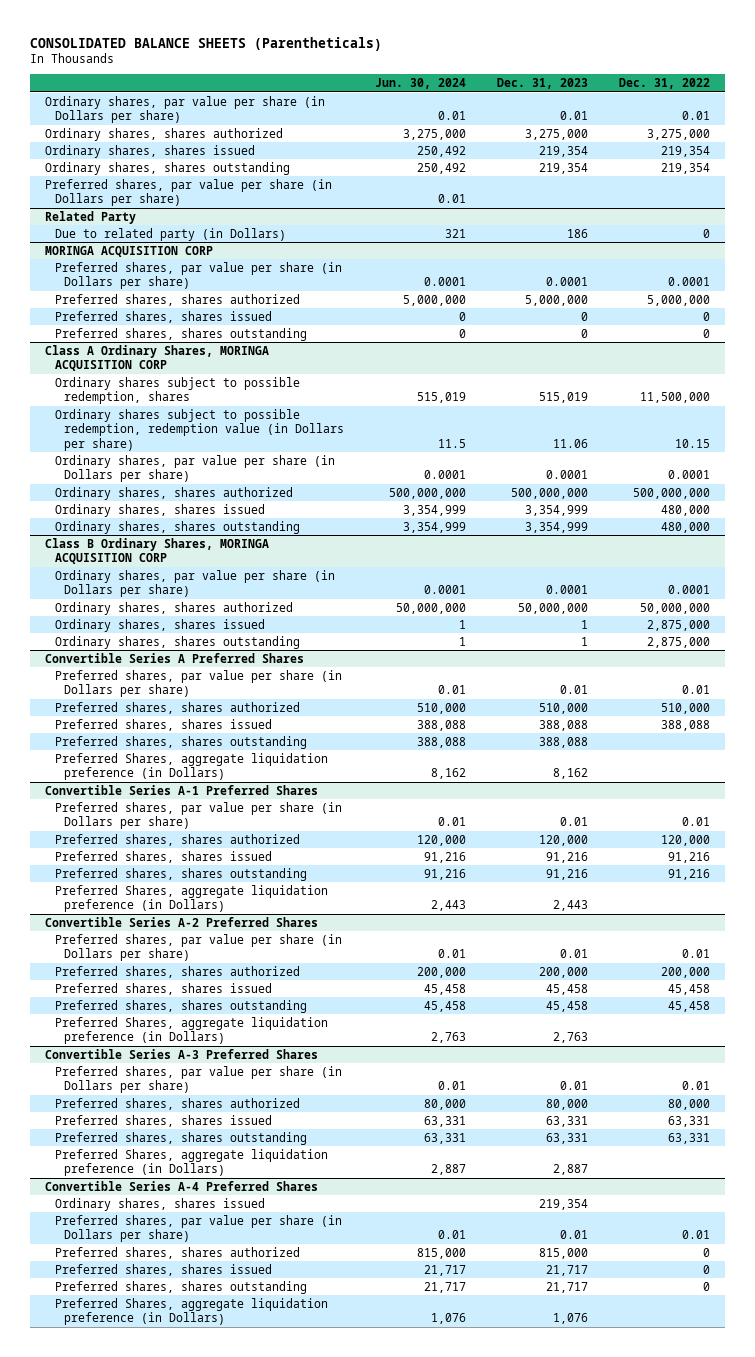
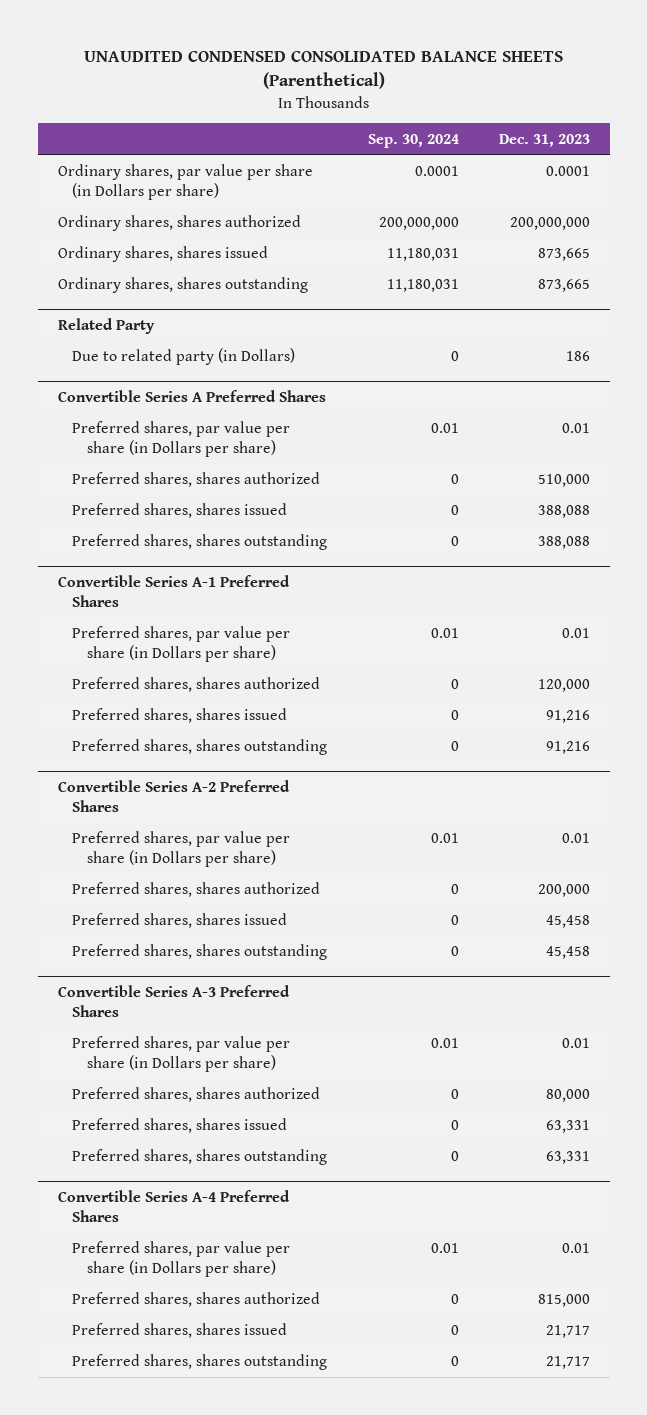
- CONSOLIDATED BALANCE SHEETS (Parentheticals)
+ UNAUDITED CONDENSED CONSOLIDATED BALANCE SHEETS (Parenthetical)
- | Jun. 30, 2024 | Dec. 31, 2023 | Dec. 31, 2022
+ | Sep. 30, 2024 | Dec. 31, 2023
- Ordinary shares, par value per share (in Dollars per share) | 0.01 | 0.01 | 0.01
- Ordinary shares, shares authorized | 3,275,000 | 3,275,000 | 3,275,000
- Ordinary shares, shares issued | 250,492 | 219,354 | 219,354
- Ordinary shares, shares outstanding | 250,492 | 219,354 | 219,354
- Preferred shares, par value per share (in Dollars per share) | 0.01 | |
+ Ordinary shares, par value per share (in Dollars per share) | 0.0001 | 0.0001
+ Ordinary shares, shares authorized | 200,000,000 | 200,000,000
+ Ordinary shares, shares issued | 11,180,031 | 873,665
+ Ordinary shares, shares outstanding | 11,180,031 | 873,665
- MORINGA ACQUISITION CORP
- Preferred shares, par value per share (in Dollars per share) | 0.0001 | 0.0001 | 0.0001
- Preferred shares, shares authorized | 5,000,000 | 5,000,000 | 5,000,000
- Preferred shares, shares issued | 0 | 0 | 0
- Preferred shares, shares outstanding | 0 | 0 | 0
- Class A Ordinary Shares, MORINGA ACQUISITION CORP
- Ordinary shares subject to possible redemption, shares | 515,019 | 515,019 | 11,500,000
- Ordinary shares subject to possible redemption, redemption value (in Dollars per share) | 11.5 | 11.06 | 10.15
- Ordinary shares, par value per share (in Dollars per share) | 0.0001 | 0.0001 | 0.0001
- Ordinary shares, shares authorized | 500,000,000 | 500,000,000 | 500,000,000
- Ordinary shares, shares issued | 3,354,999 | 3,354,999 | 480,000
- Ordinary shares, shares outstanding | 3,354,999 | 3,354,999 | 480,000
- Class B Ordinary Shares, MORINGA ACQUISITION CORP
- Ordinary shares, par value per share (in Dollars per share) | 0.0001 | 0.0001 | 0.0001
- Ordinary shares, shares authorized | 50,000,000 | 50,000,000 | 50,000,000
- Ordinary shares, shares issued | 1 | 1 | 2,875,000
- Ordinary shares, shares outstanding | 1 | 1 | 2,875,000
@ Convertible Series A Preferred Shares
- Preferred Shares, aggregate liquidation preference (in Dollars) | 8,162 | 8,162 |
@ Convertible Series A-1 Preferred Shares
- Preferred Shares, aggregate liquidation preference (in Dollars) | 2,443 | 2,443 |
@ Convertible Series A-2 Preferred Shares
- Preferred Shares, aggregate liquidation preference (in Dollars) | 2,763 | 2,763 |
@ Convertible Series A-3 Preferred Shares
- Preferred Shares, aggregate liquidation preference (in Dollars) | 2,887 | 2,887 |
@ Convertible Series A-4 Preferred Shares
- Ordinary shares, shares issued | | 219,354 |
- Preferred Shares, aggregate liquidation preference (in Dollars) | 1,076 | 1,076 |

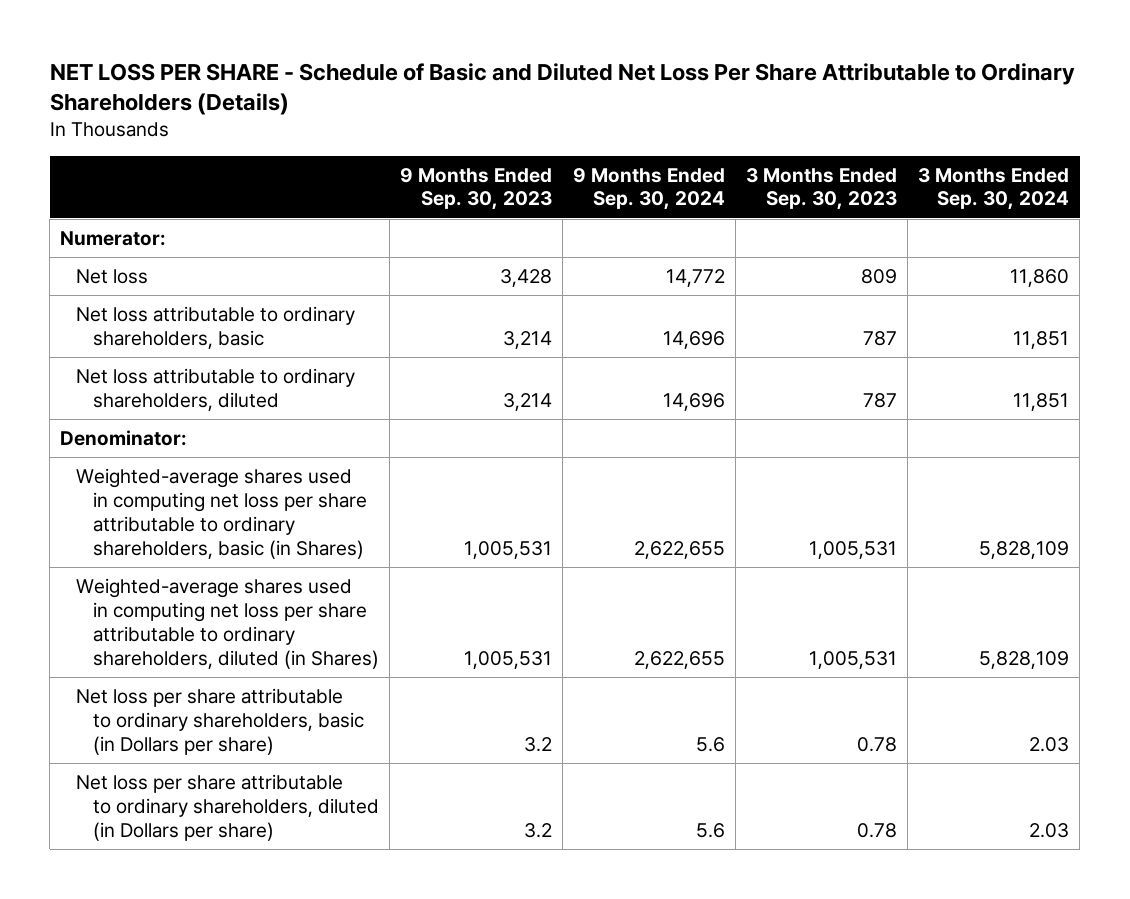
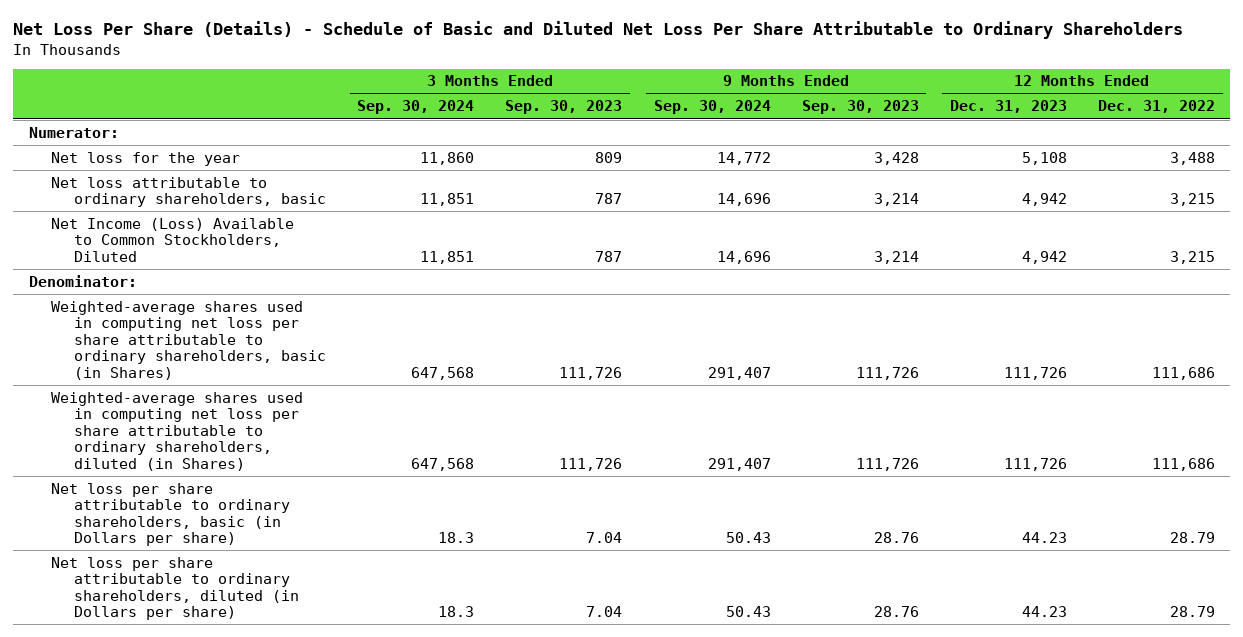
- NET LOSS PER SHARE - Schedule of Basic and Diluted Net Loss Per Share Attributable to Ordinary Shareholders (Details)
+ Net Loss Per Share (Details) - Schedule of Basic and Diluted Net Loss Per Share Attributable to Ordinary Shareholders
- | 9 Months Ended Sep. 30, 2023 | 9 Months Ended Sep. 30, 2024 | 3 Months Ended Sep. 30, 2023 | 3 Months Ended Sep. 30, 2024
+ | 3 Months Ended Sep. 30, 2024 | 3 Months Ended Sep. 30, 2023 | 9 Months Ended Sep. 30, 2024 | 9 Months Ended Sep. 30, 2023 | 12 Months Ended Dec. 31, 2023 | 12 Months Ended Dec. 31, 2022
- Net loss | 3,428 | 14,772 | 809 | 11,860
+ Net loss for the year | 11,860 | 809 | 14,772 | 3,428 | 5,108 | 3,488
- Net loss attributable to ordinary shareholders, diluted | 3,214 | 14,696 | 787 | 11,851
+ Net Income (Loss) Available to Common Stockholders, Diluted | 11,851 | 787 | 14,696 | 3,214 | 4,942 | 3,215
- Weighted-average shares used in computing net loss per share attributable to ordinary shareholders, basic (in Shares) | 1,005,531 | 2,622,655 | 1,005,531 | 5,828,109
- Weighted-average shares used in computing net loss per share attributable to ordinary shareholders, diluted (in Shares) | 1,005,531 | 2,622,655 | 1,005,531 | 5,828,109
- Net loss per share attributable to ordinary shareholders, basic (in Dollars per share) | 3.2 | 5.6 | 0.78 | 2.03
- Net loss per share attributable to ordinary shareholders, diluted (in Dollars per share) | 3.2 | 5.6 | 0.78 | 2.03
+ Weighted-average shares used in computing net loss per share attributable to ordinary shareholders, basic (in Shares) | 647,568 | 111,726 | 291,407 | 111,726 | 111,726 | 111,686
+ Weighted-average shares used in computing net loss per share attributable to ordinary shareholders, diluted (in Shares) | 647,568 | 111,726 | 291,407 | 111,726 | 111,726 | 111,686
+ Net loss per share attributable to ordinary shareholders, basic (in Dollars per share) | 18.3 | 7.04 | 50.43 | 28.76 | 44.23 | 28.79
+ Net loss per share attributable to ordinary shareholders, diluted (in Dollars per share) | 18.3 | 7.04 | 50.43 | 28.76 | 44.23 | 28.79

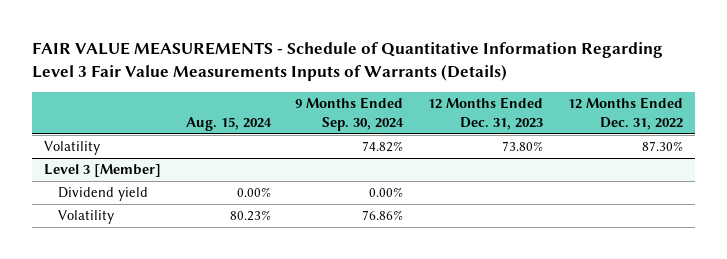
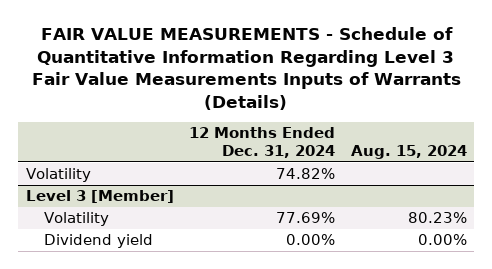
- | Aug. 15, 2024 | 9 Months Ended Sep. 30, 2024 | 12 Months Ended Dec. 31, 2023 | 12 Months Ended Dec. 31, 2022
+ | 12 Months Ended Dec. 31, 2024 | Aug. 15, 2024
@ Level 3 [Member]
moved down: Dividend yield | 0.00% | 0.00%

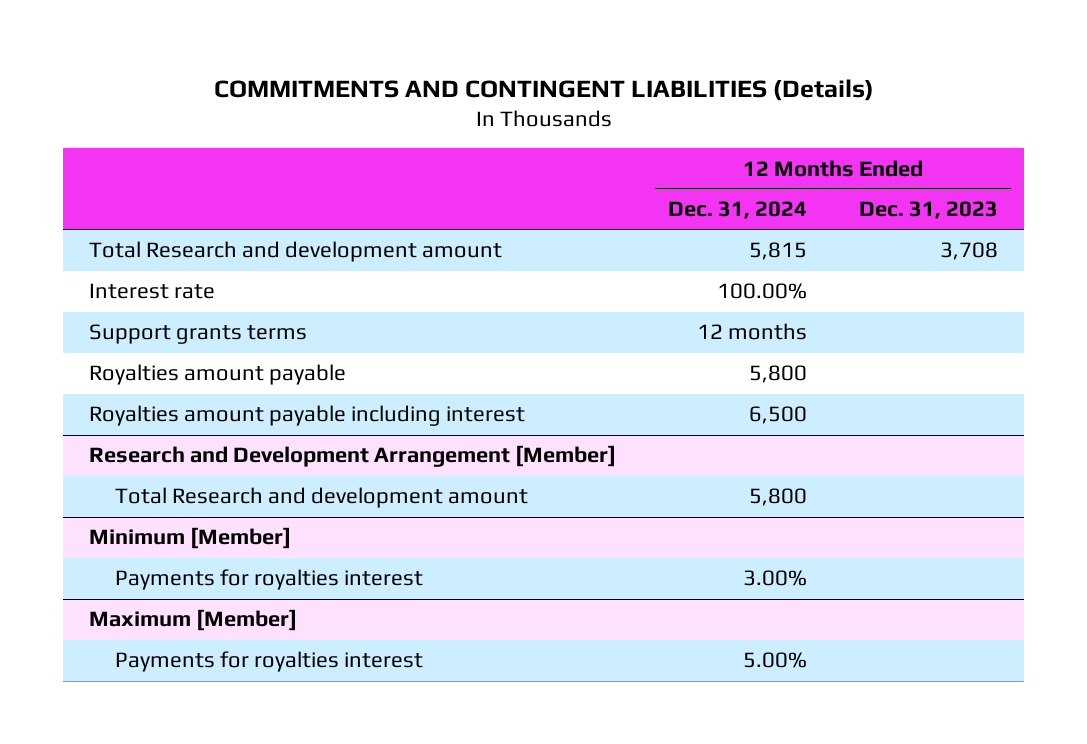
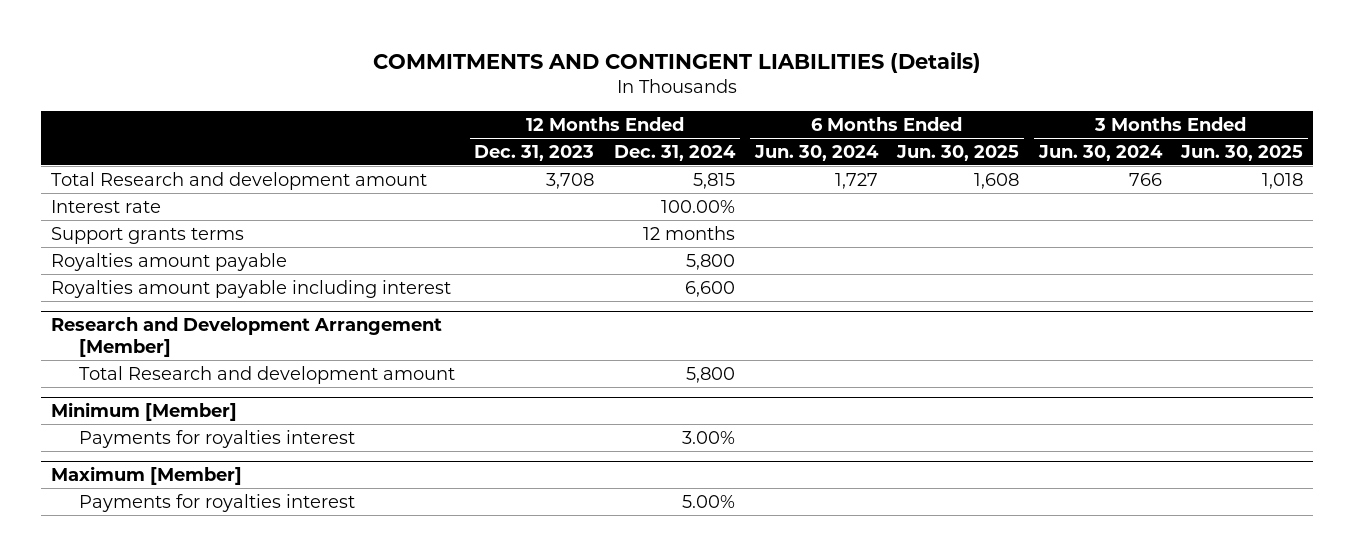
- | 12 Months Ended Dec. 31, 2024 | 12 Months Ended Dec. 31, 2023
+ | 12 Months Ended Dec. 31, 2023 | 12 Months Ended Dec. 31, 2024 | 6 Months Ended Jun. 30, 2024 | 6 Months Ended Jun. 30, 2025 | 3 Months Ended Jun. 30, 2024 | 3 Months Ended Jun. 30, 2025
- Royalties amount payable including interest | 6,500 |
+ Royalties amount payable including interest | | 6,600 | | | |

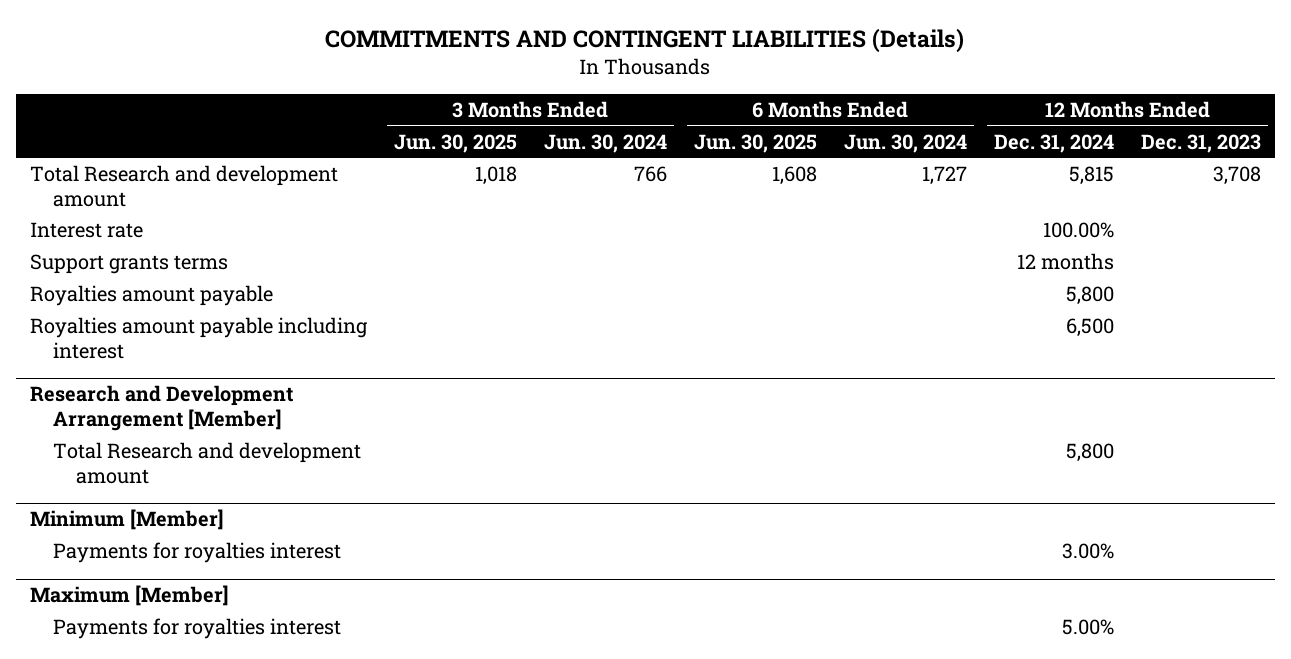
- | 12 Months Ended Dec. 31, 2023 | 12 Months Ended Dec. 31, 2024 | 6 Months Ended Jun. 30, 2024 | 6 Months Ended Jun. 30, 2025 | 3 Months Ended Jun. 30, 2024 | 3 Months Ended Jun. 30, 2025
+ | 3 Months Ended Jun. 30, 2025 | 3 Months Ended Jun. 30, 2024 | 6 Months Ended Jun. 30, 2025 | 6 Months Ended Jun. 30, 2024 | 12 Months Ended Dec. 31, 2024 | 12 Months Ended Dec. 31, 2023
- Royalties amount payable including interest | | 6,600 | | | |
+ Royalties amount payable including interest | | | | | 6,500 |

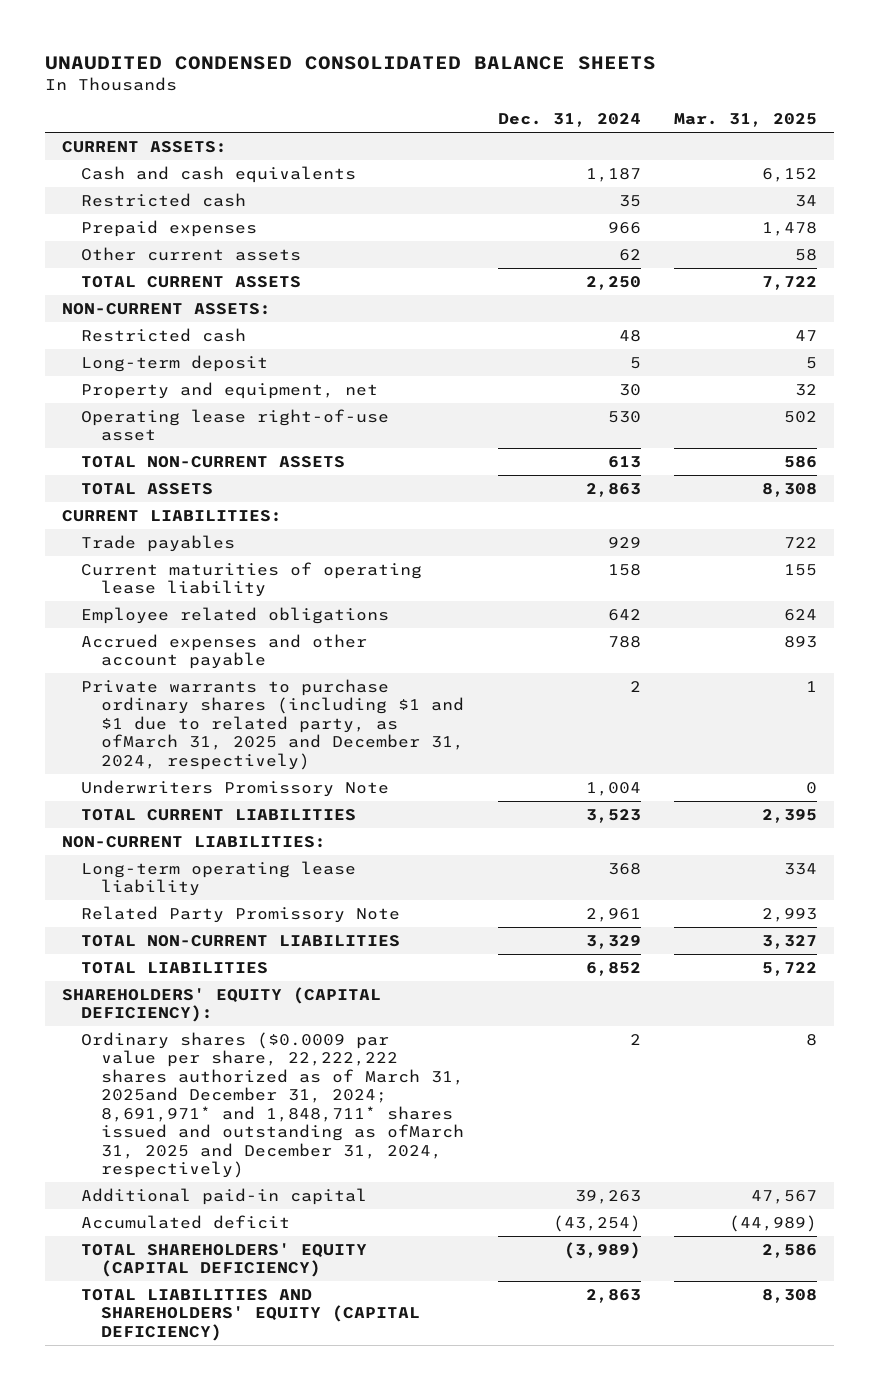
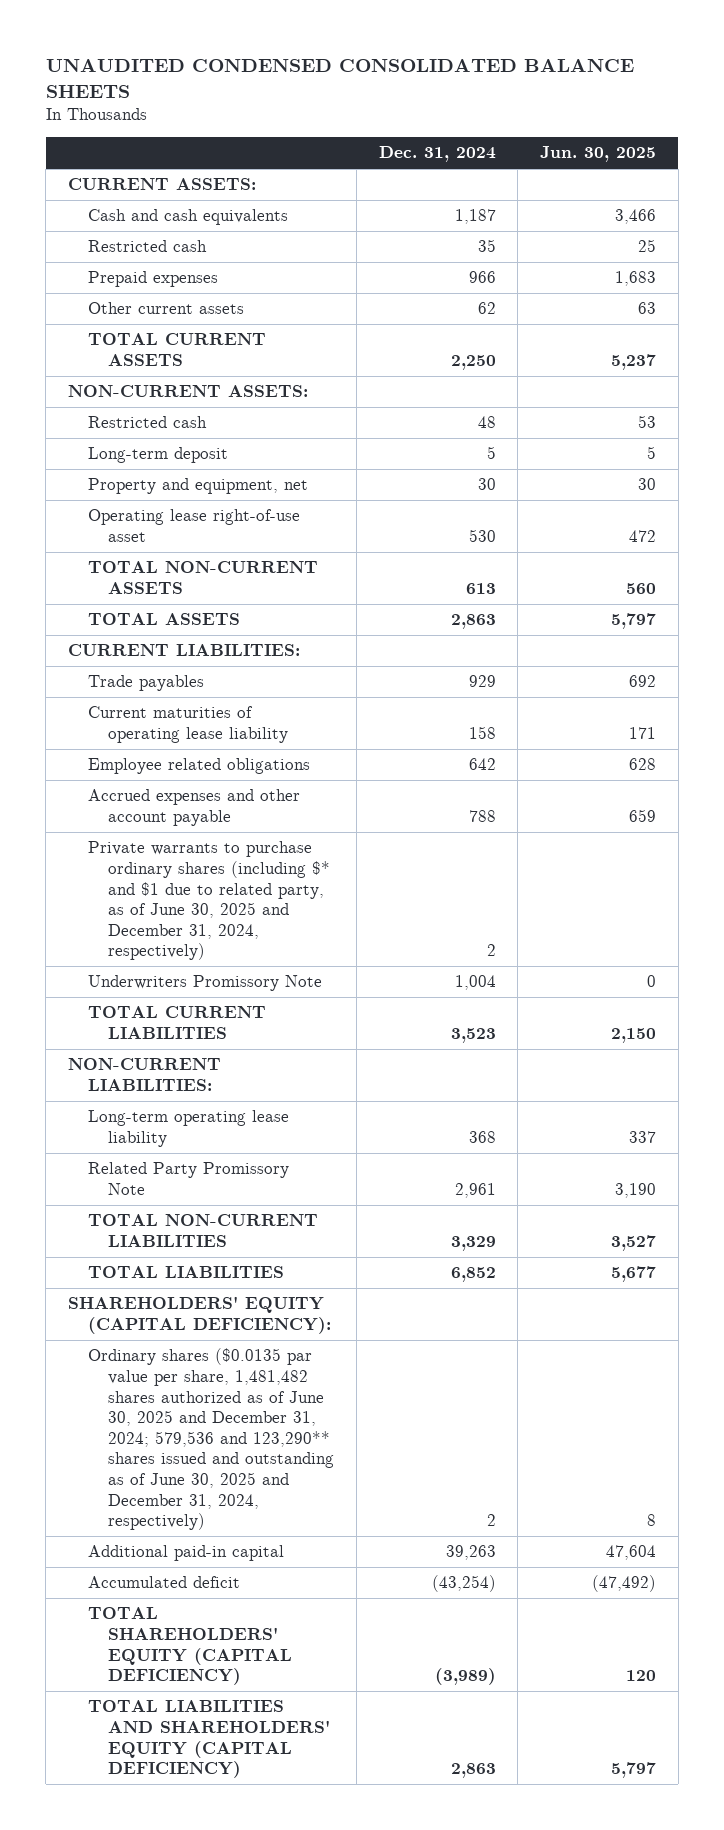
- | Dec. 31, 2024 | Mar. 31, 2025
+ | Dec. 31, 2024 | Jun. 30, 2025
- Private warrants to purchase ordinary shares (including $1 and $1 due to related party, as ofMarch 31, 2025 and December 31, 2024, respectively) | 2 | 1
+ Private warrants to purchase ordinary shares (including $* and $1 due to related party, as of June 30, 2025 and December 31, 2024, respectively) | 2 |
- Ordinary shares ($0.0009 par value per share, 22,222,222 shares authorized as of March 31, 2025and December 31, 2024; 8,691,971* and 1,848,711* shares issued and outstanding as ofMarch 31, 2025 and December 31, 2024, respectively) | 2 | 8
+ Ordinary shares ($0.0135 par value per share, 1,481,482 shares authorized as of June 30, 2025 and December 31, 2024; 579,536 and 123,290** shares issued and outstanding as of June 30, 2025 and December 31, 2024, respectively) | 2 | 8

